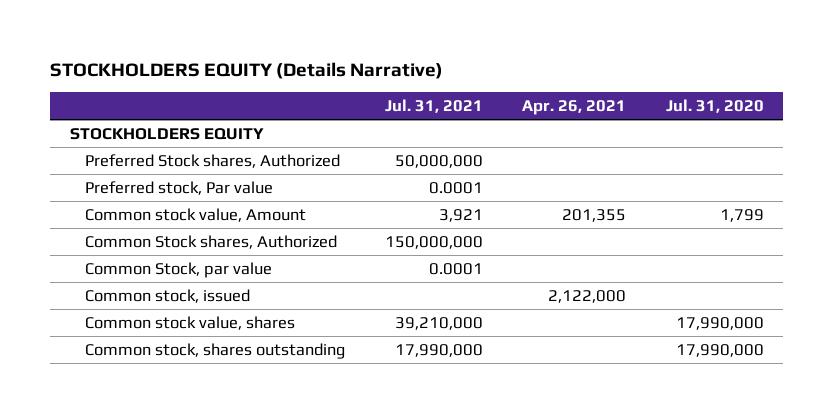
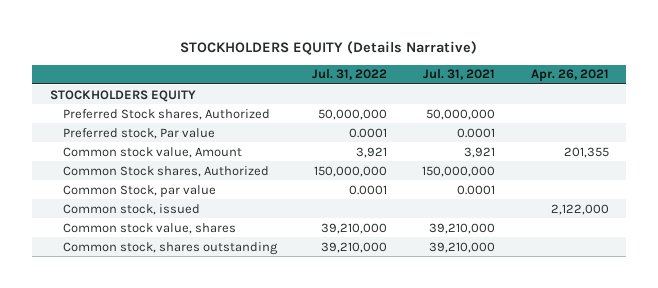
- | Jul. 31, 2021 | Apr. 26, 2021 | Jul. 31, 2020
+ | Jul. 31, 2022 | Jul. 31, 2021 | Apr. 26, 2021
- Common stock, shares outstanding | 17,990,000 | | 17,990,000
+ Common stock, shares outstanding | 39,210,000 | 39,210,000 |

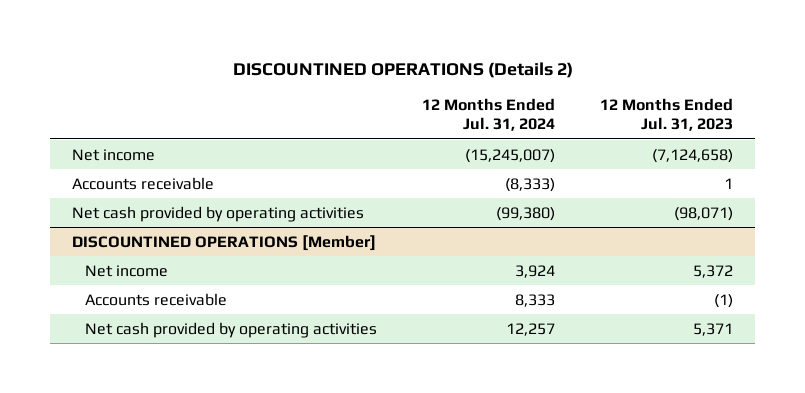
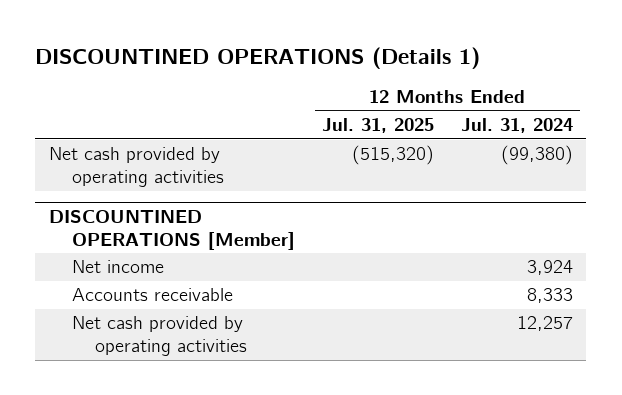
- DISCOUNTINED OPERATIONS (Details 2)
+ DISCOUNTINED OPERATIONS (Details 1)
- | 12 Months Ended Jul. 31, 2024 | 12 Months Ended Jul. 31, 2023
+ | 12 Months Ended Jul. 31, 2025 | 12 Months Ended Jul. 31, 2024
- Net income | (15,245,007) | (7,124,658)
- Accounts receivable | (8,333) | 1

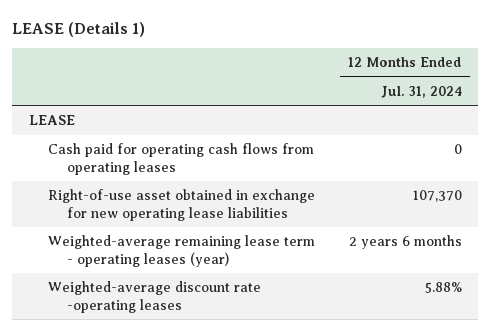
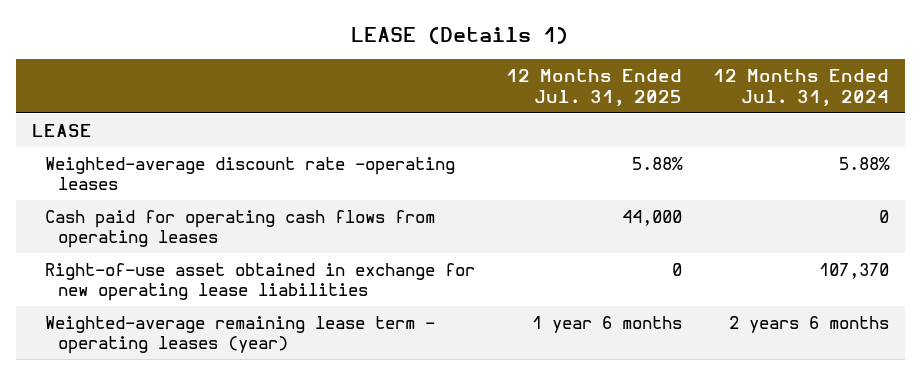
- | 12 Months Ended Jul. 31, 2024
+ | 12 Months Ended Jul. 31, 2025 | 12 Months Ended Jul. 31, 2024
moved up: Weighted-average discount rate -operating leases | 5.88% | 5.88%

